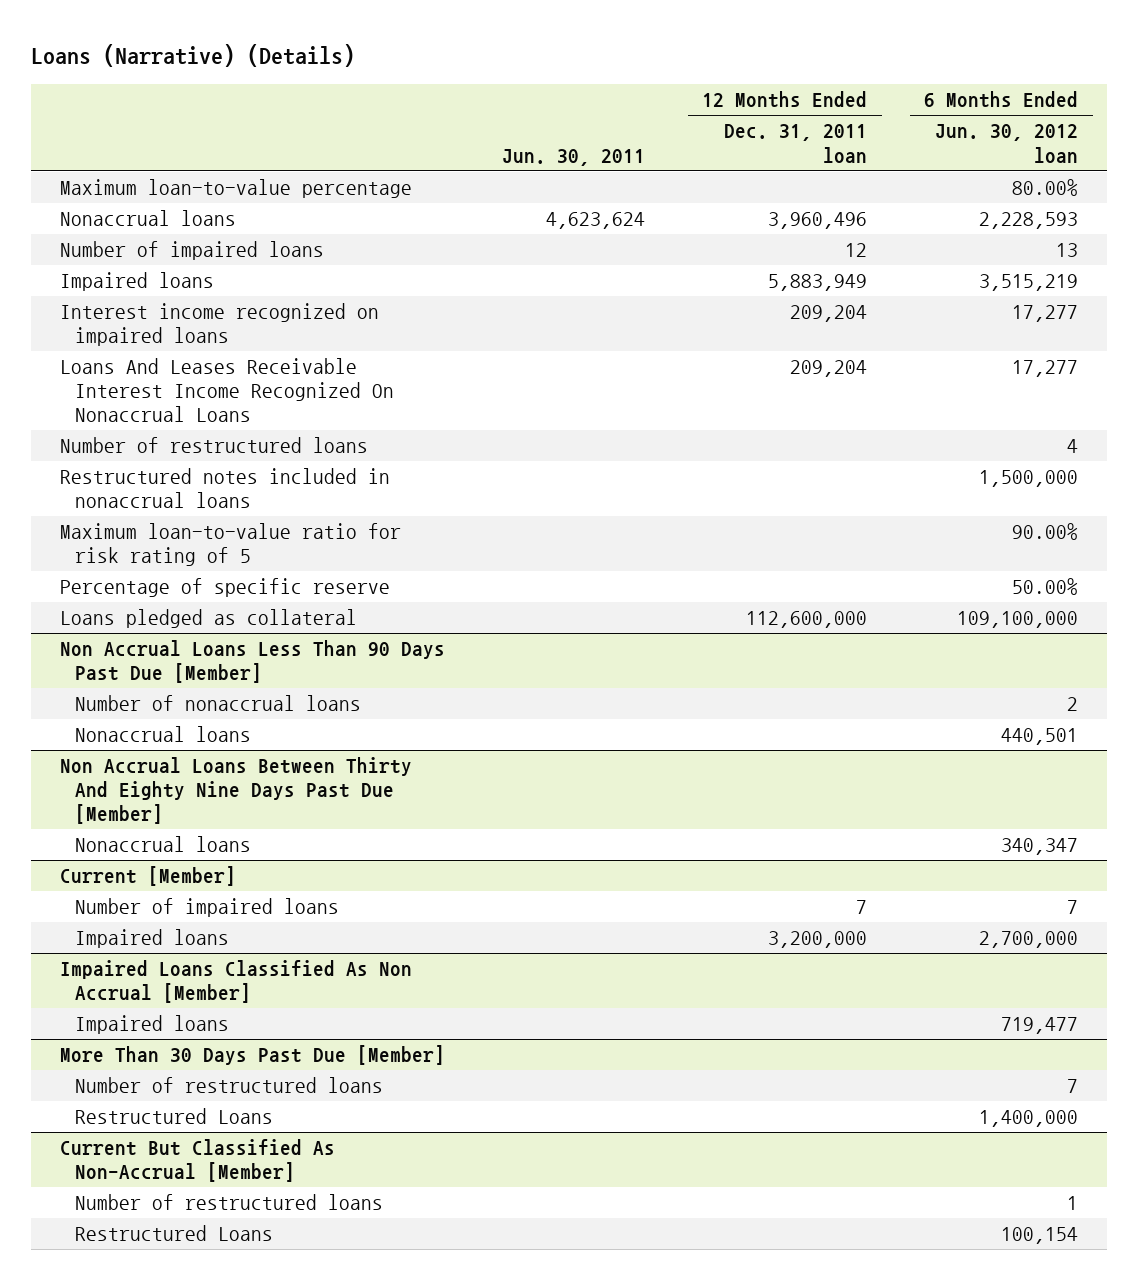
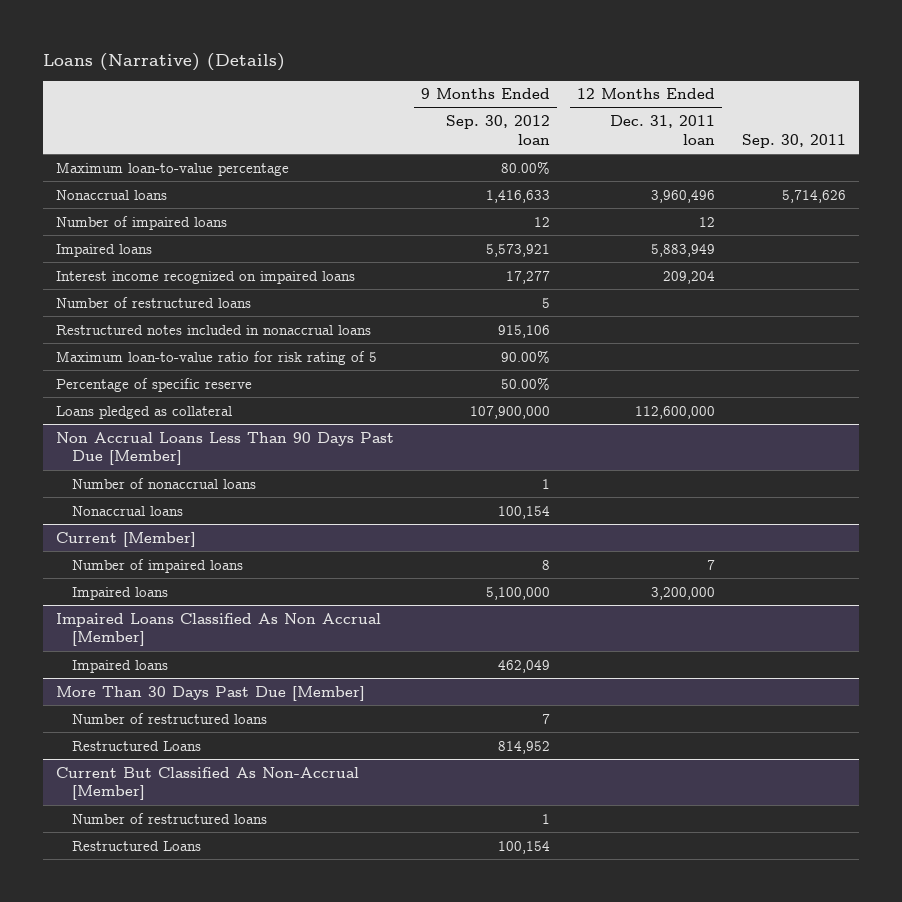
- | Jun. 30, 2011 | 12 Months Ended Dec. 31, 2011 loan | 6 Months Ended Jun. 30, 2012 loan
+ | 9 Months Ended Sep. 30, 2012 loan | 12 Months Ended Dec. 31, 2011 loan | Sep. 30, 2011
- Loans And Leases Receivable Interest Income Recognized On Nonaccrual Loans | | 209,204 | 17,277
- Non Accrual Loans Between Thirty And Eighty Nine Days Past Due [Member]
- Nonaccrual loans | | | 340,347

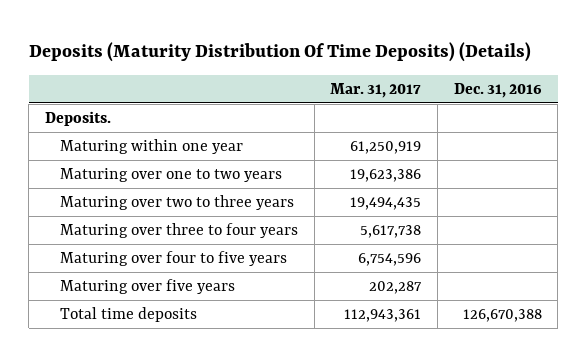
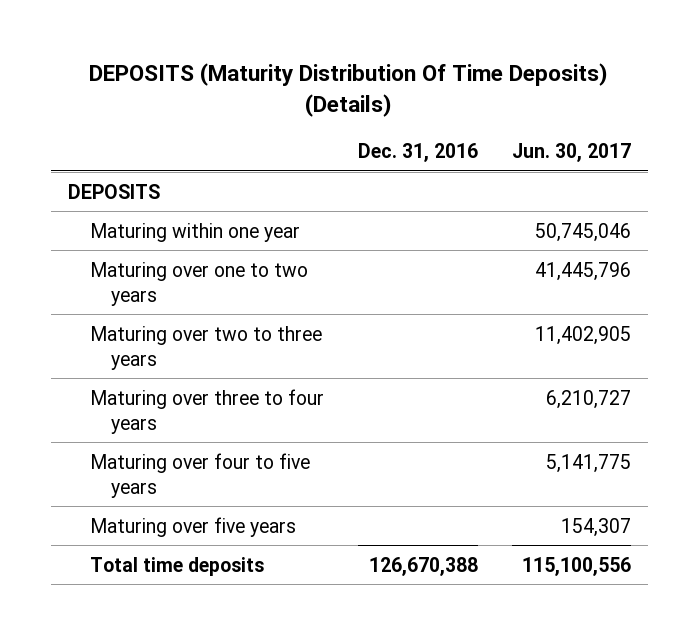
- Deposits (Maturity Distribution Of Time Deposits) (Details)
+ DEPOSITS (Maturity Distribution Of Time Deposits) (Details)
- | Mar. 31, 2017 | Dec. 31, 2016
+ | Dec. 31, 2016 | Jun. 30, 2017
- Deposits.
+ DEPOSITS

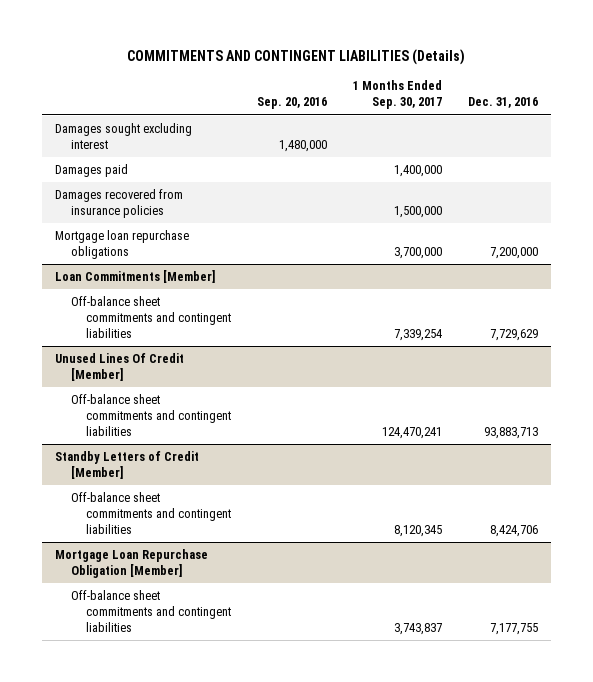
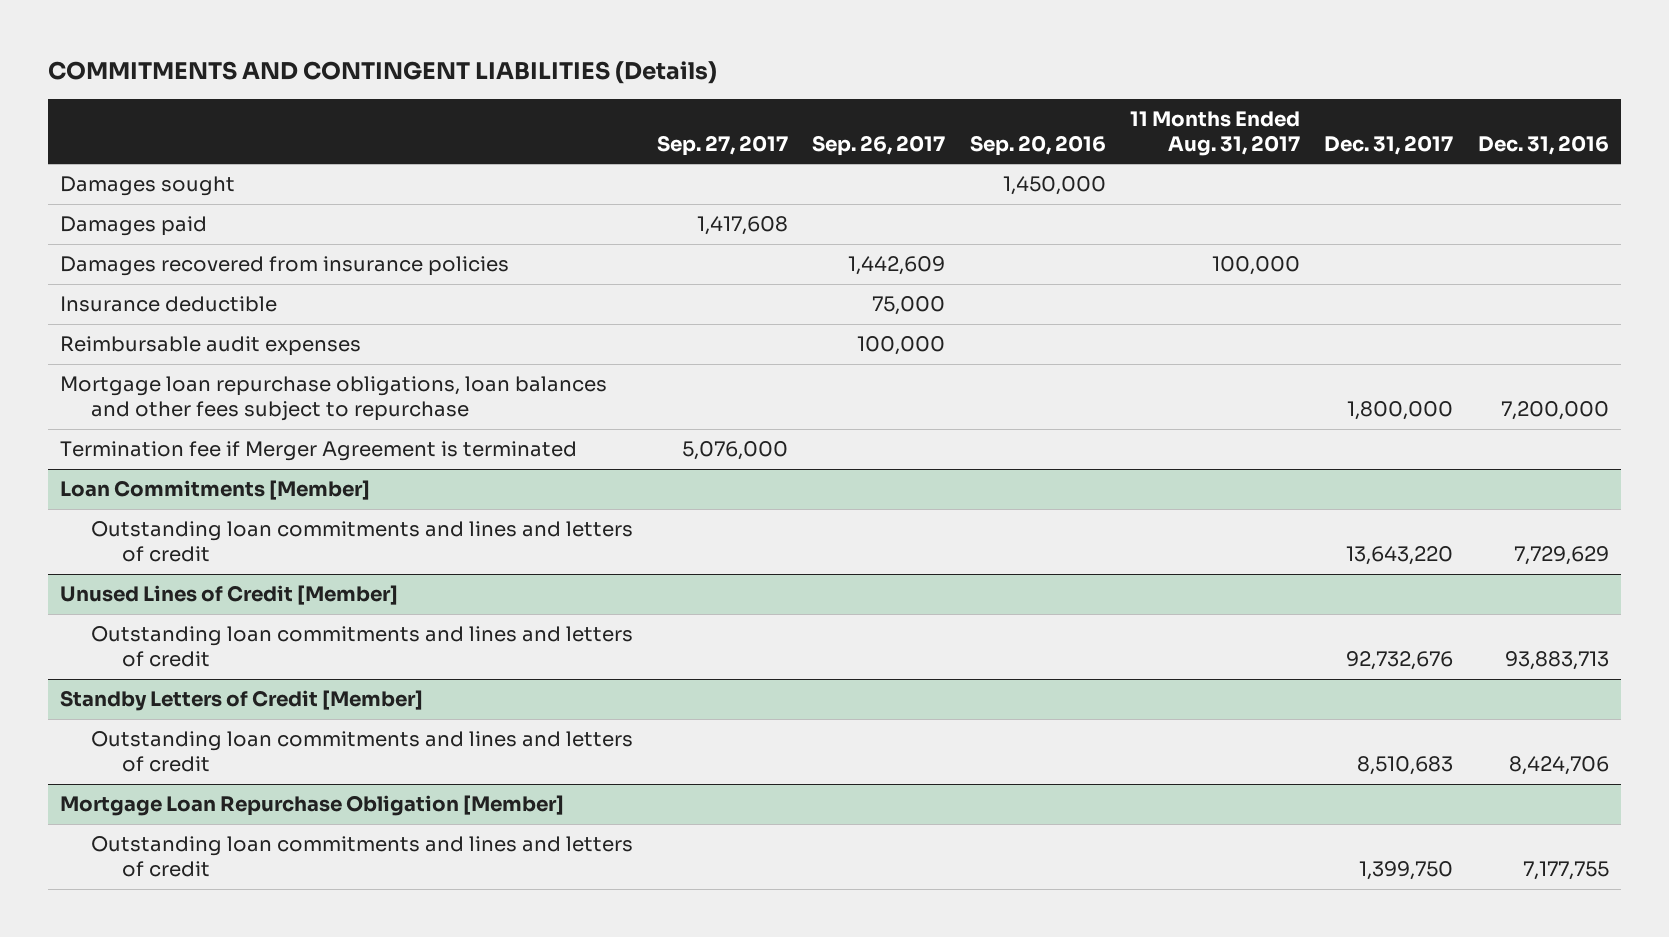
- | Sep. 20, 2016 | 1 Months Ended Sep. 30, 2017 | Dec. 31, 2016
+ | Sep. 27, 2017 | Sep. 26, 2017 | Sep. 20, 2016 | 11 Months Ended Aug. 31, 2017 | Dec. 31, 2017 | Dec. 31, 2016
- Damages sought excluding interest | 1,480,000 | |
+ Damages sought | | | 1,450,000 | | |
- Mortgage loan repurchase obligations | | 3,700,000 | 7,200,000
+ Insurance deductible | | 75,000 | | | |
+ Reimbursable audit expenses | | 100,000 | | | |
+ Mortgage loan repurchase obligations, loan balances and other fees subject to repurchase | | | | | 1,800,000 | 7,200,000
+ Termination fee if Merger Agreement is terminated | 5,076,000 | | | | |
@ Loan Commitments [Member]
- Off-balance sheet commitments and contingent liabilities | | 7,339,254 | 7,729,629
- Unused Lines Of Credit [Member]
- Off-balance sheet commitments and contingent liabilities | | 124,470,241 | 93,883,713
@ Loan Commitments [Member]
+ Outstanding loan commitments and lines and letters of credit | | | | | 13,643,220 | 7,729,629
+ Unused Lines of Credit [Member]
+ Outstanding loan commitments and lines and letters of credit | | | | | 92,732,676 | 93,883,713
@ Standby Letters of Credit [Member]
- Off-balance sheet commitments and contingent liabilities | | 8,120,345 | 8,424,706
+ Outstanding loan commitments and lines and letters of credit | | | | | 8,510,683 | 8,424,706
@ Mortgage Loan Repurchase Obligation [Member]
- Off-balance sheet commitments and contingent liabilities | | 3,743,837 | 7,177,755
+ Outstanding loan commitments and lines and letters of credit | | | | | 1,399,750 | 7,177,755

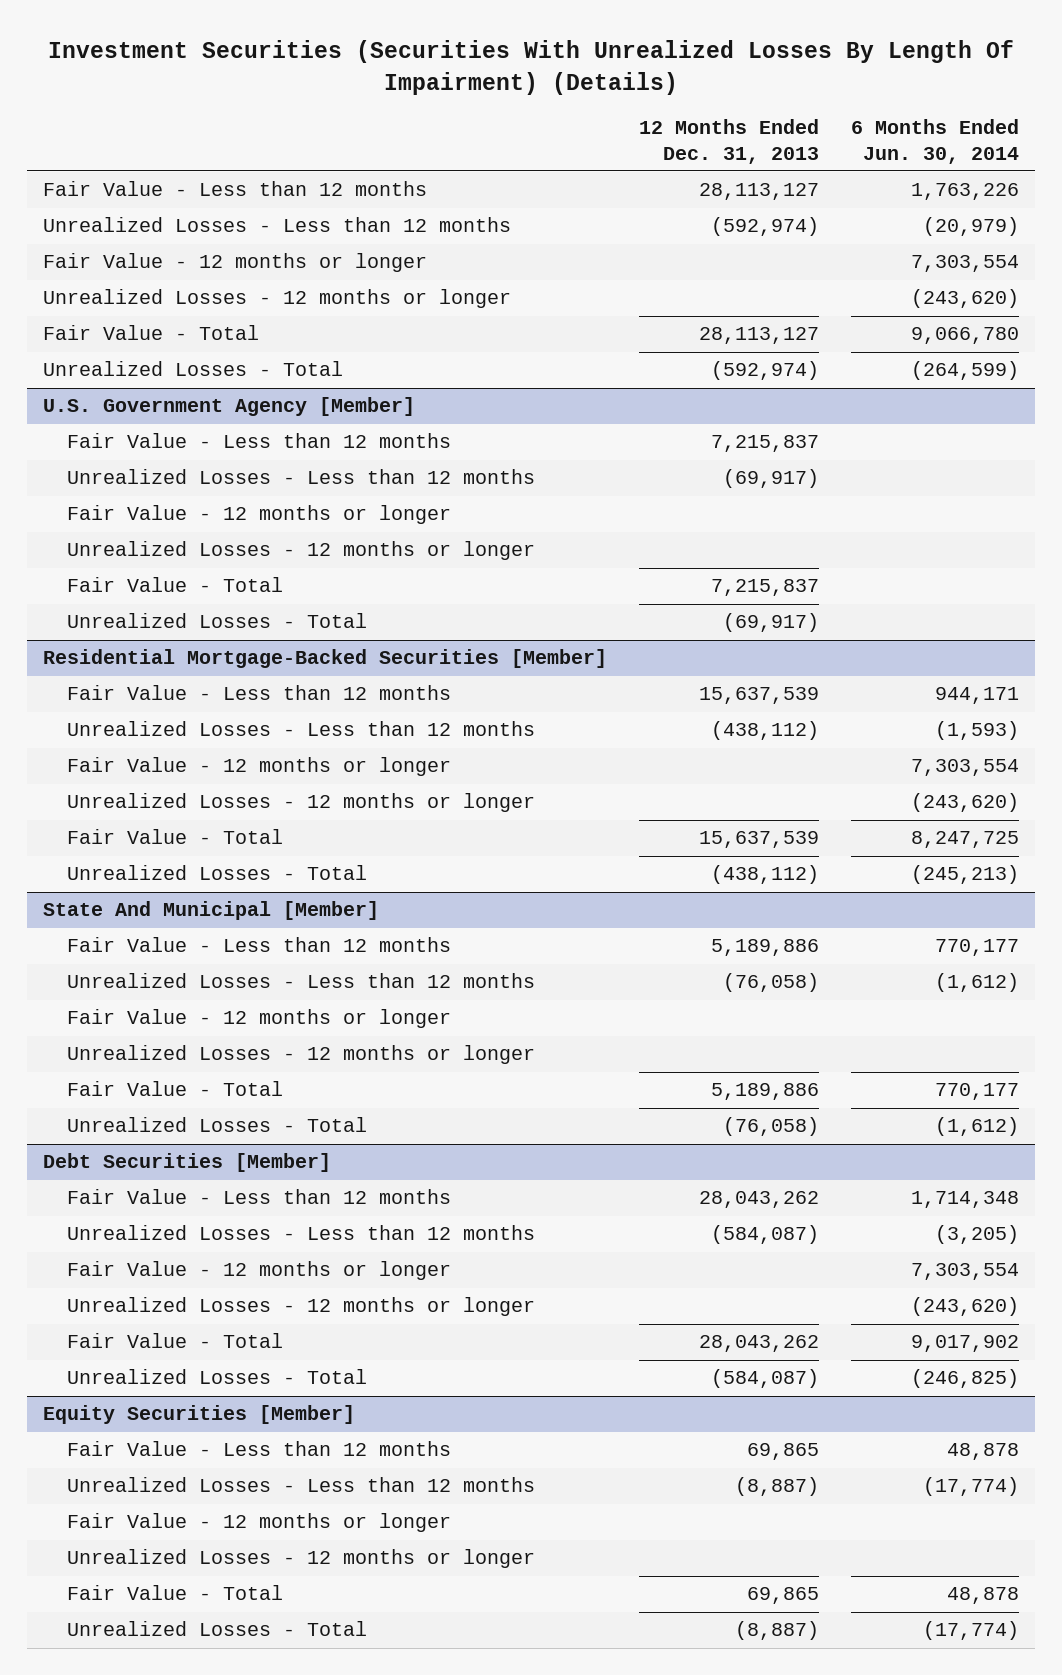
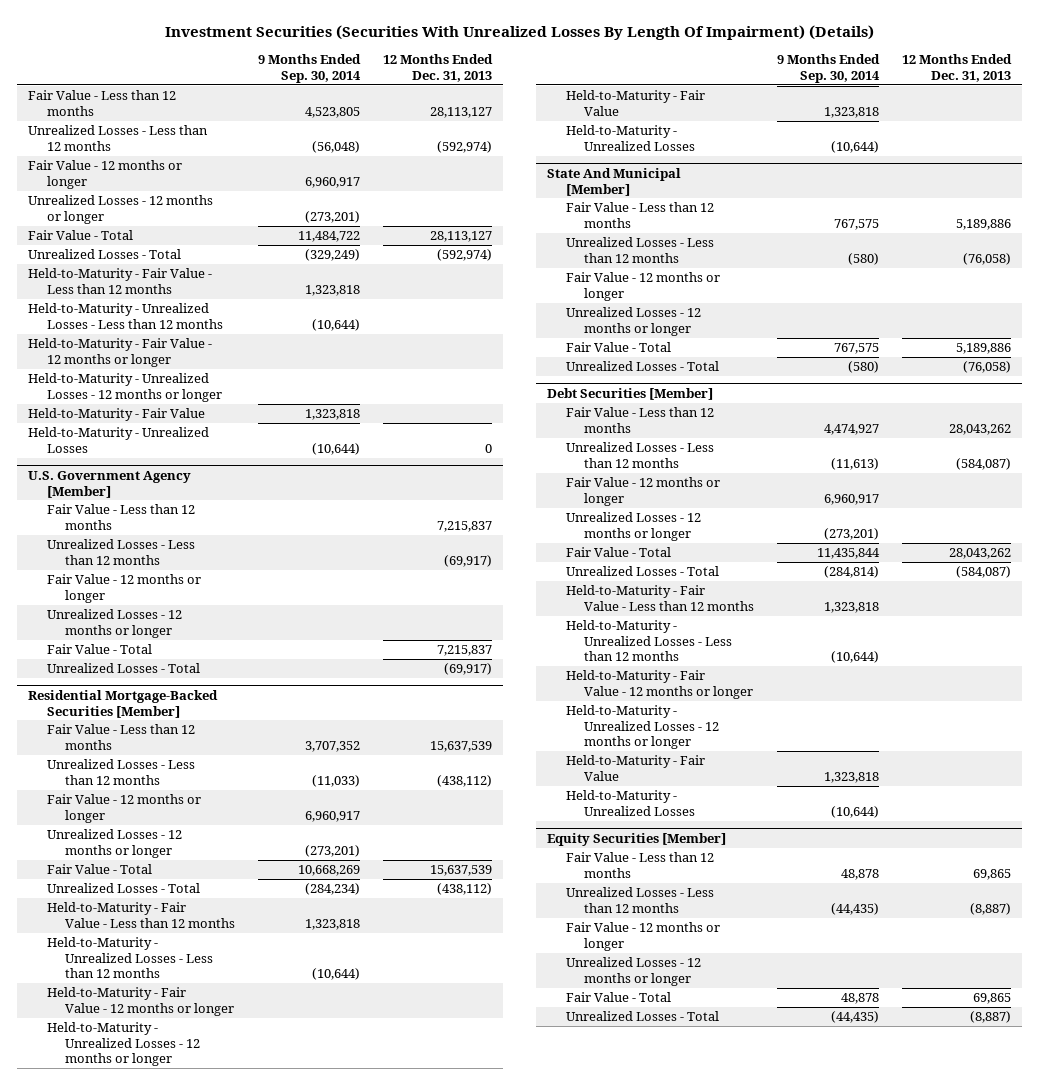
- | 12 Months Ended Dec. 31, 2013 | 6 Months Ended Jun. 30, 2014
+ | 9 Months Ended Sep. 30, 2014 | 12 Months Ended Dec. 31, 2013
+ Held-to-Maturity - Fair Value - Less than 12 months | 1,323,818 |
+ Held-to-Maturity - Unrealized Losses - Less than 12 months | (10,644) |
+ Held-to-Maturity - Fair Value - 12 months or longer
+ Held-to-Maturity - Unrealized Losses - 12 months or longer
+ Held-to-Maturity - Fair Value | 1,323,818 |
+ Held-to-Maturity - Unrealized Losses | (10,644) | 0
@ Residential Mortgage-Backed Securities [Member]
+ Held-to-Maturity - Fair Value - Less than 12 months | 1,323,818 |
+ Held-to-Maturity - Unrealized Losses - Less than 12 months | (10,644) |
+ Held-to-Maturity - Fair Value - 12 months or longer
+ Held-to-Maturity - Unrealized Losses - 12 months or longer
+ Held-to-Maturity - Fair Value | 1,323,818 |
+ Held-to-Maturity - Unrealized Losses | (10,644) |
@ Debt Securities [Member]
+ Held-to-Maturity - Fair Value - Less than 12 months | 1,323,818 |
+ Held-to-Maturity - Unrealized Losses - Less than 12 months | (10,644) |
+ Held-to-Maturity - Fair Value - 12 months or longer
+ Held-to-Maturity - Unrealized Losses - 12 months or longer
+ Held-to-Maturity - Fair Value | 1,323,818 |
+ Held-to-Maturity - Unrealized Losses | (10,644) |

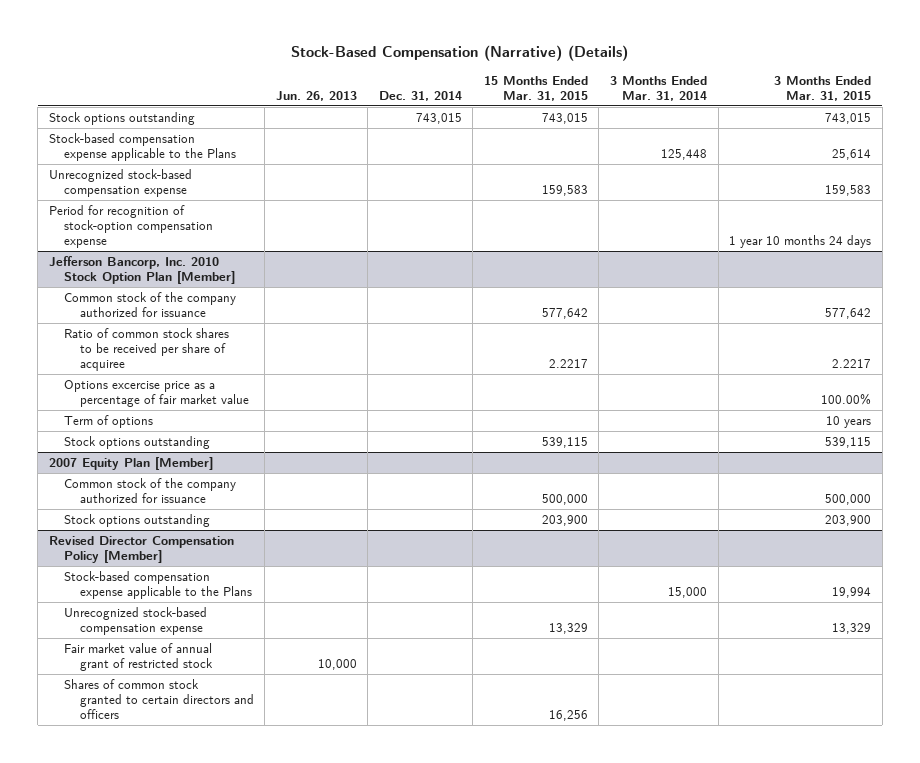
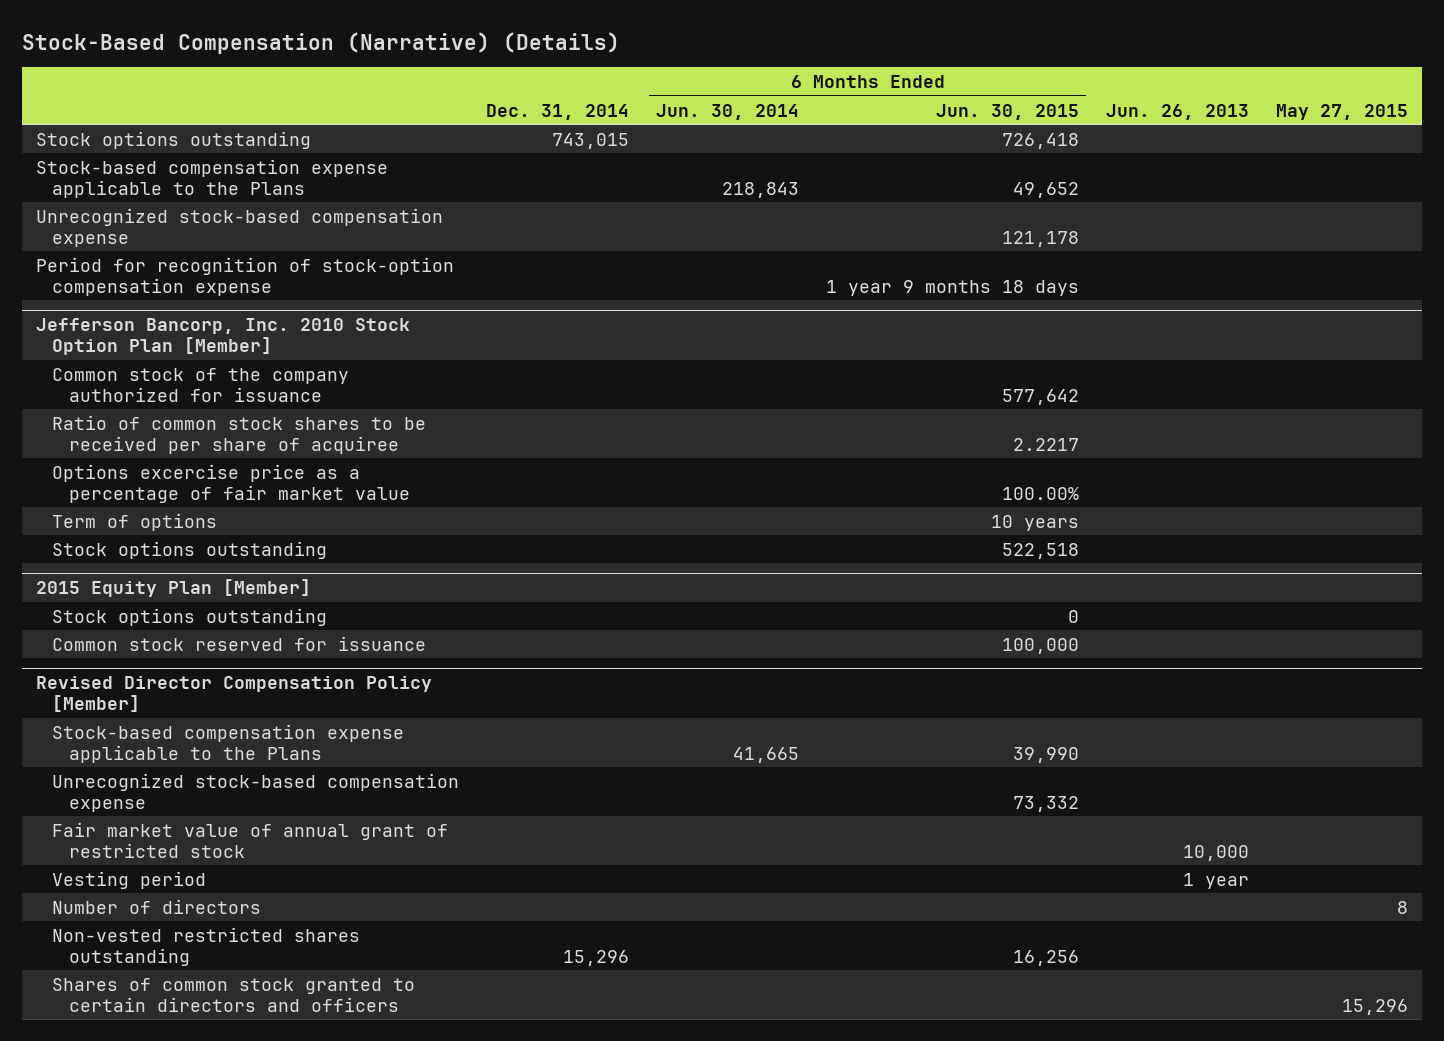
- | Jun. 26, 2013 | Dec. 31, 2014 | 15 Months Ended Mar. 31, 2015 | 3 Months Ended Mar. 31, 2014 | 3 Months Ended Mar. 31, 2015
+ | Dec. 31, 2014 | 6 Months Ended Jun. 30, 2014 | 6 Months Ended Jun. 30, 2015 | Jun. 26, 2013 | May 27, 2015
- 2007 Equity Plan [Member]
- Common stock of the company authorized for issuance | | | 500,000 | | 500,000
- Stock options outstanding | | | 203,900 | | 203,900
+ 2015 Equity Plan [Member]
+ Stock options outstanding | | | 0 | |
+ Common stock reserved for issuance | | | 100,000 | |
@ Revised Director Compensation Policy [Member]
+ Vesting period | | | | 1 year |
+ Number of directors | | | | | 8
+ Non-vested restricted shares outstanding | 15,296 | | 16,256 | |

